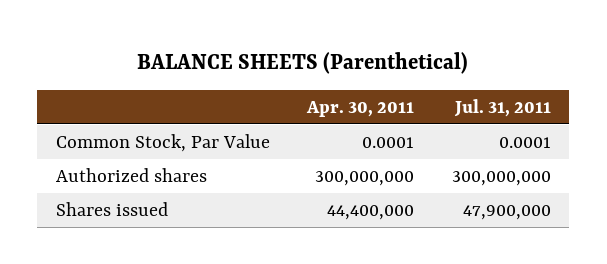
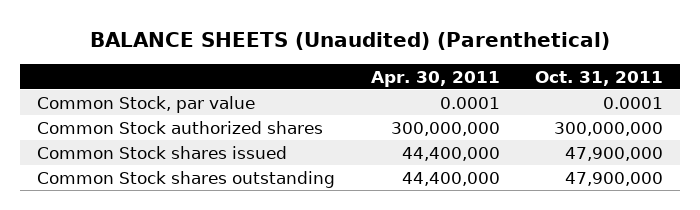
- BALANCE SHEETS (Parenthetical)
+ BALANCE SHEETS (Unaudited) (Parenthetical)
- | Apr. 30, 2011 | Jul. 31, 2011
+ | Apr. 30, 2011 | Oct. 31, 2011
- Common Stock, Par Value | 0.0001 | 0.0001
- Authorized shares | 300,000,000 | 300,000,000
- Shares issued | 44,400,000 | 47,900,000
+ Common Stock, par value | 0.0001 | 0.0001
+ Common Stock authorized shares | 300,000,000 | 300,000,000
+ Common Stock shares issued | 44,400,000 | 47,900,000
+ Common Stock shares outstanding | 44,400,000 | 47,900,000

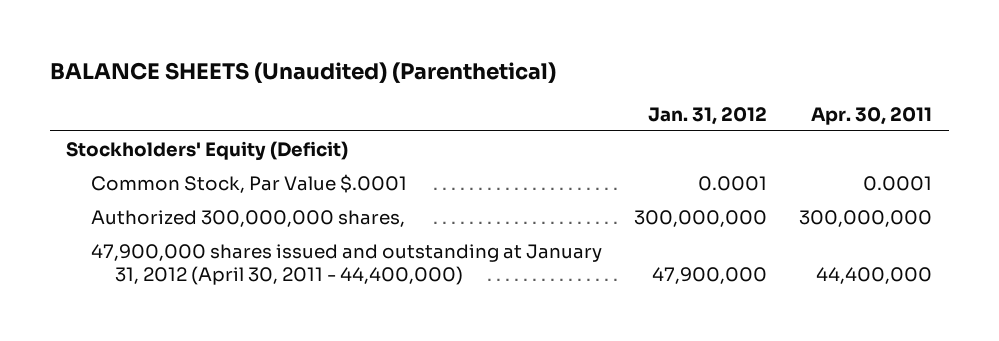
- | Apr. 30, 2011 | Oct. 31, 2011
+ | Jan. 31, 2012 | Apr. 30, 2011
- Common Stock, par value | 0.0001 | 0.0001
- Common Stock authorized shares | 300,000,000 | 300,000,000
- Common Stock shares issued | 44,400,000 | 47,900,000
- Common Stock shares outstanding | 44,400,000 | 47,900,000
+ Stockholders' Equity (Deficit)
+ Common Stock, Par Value $.0001 | 0.0001 | 0.0001
+ Authorized 300,000,000 shares, | 300,000,000 | 300,000,000
+ 47,900,000 shares issued and outstanding at January 31, 2012 (April 30, 2011 - 44,400,000) | 47,900,000 | 44,400,000

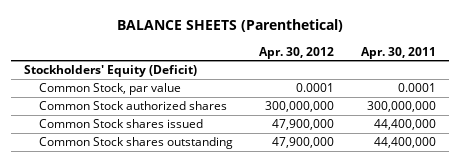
- BALANCE SHEETS (Unaudited) (Parenthetical)
+ BALANCE SHEETS (Parenthetical)
- | Jan. 31, 2012 | Apr. 30, 2011
+ | Apr. 30, 2012 | Apr. 30, 2011
- Common Stock, Par Value $.0001 | 0.0001 | 0.0001
- Authorized 300,000,000 shares, | 300,000,000 | 300,000,000
- 47,900,000 shares issued and outstanding at January 31, 2012 (April 30, 2011 - 44,400,000) | 47,900,000 | 44,400,000
+ Common Stock, par value | 0.0001 | 0.0001
+ Common Stock authorized shares | 300,000,000 | 300,000,000
+ Common Stock shares issued | 47,900,000 | 44,400,000
+ Common Stock shares outstanding | 47,900,000 | 44,400,000

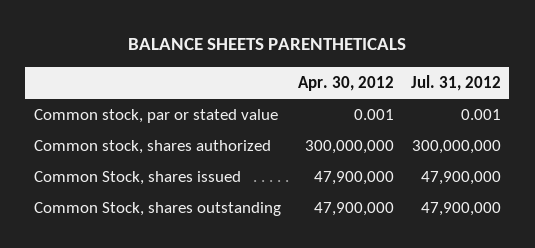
- BALANCE SHEETS (Parenthetical)
+ BALANCE SHEETS PARENTHETICALS
- | Apr. 30, 2012 | Apr. 30, 2011
+ | Apr. 30, 2012 | Jul. 31, 2012
- Stockholders' Equity (Deficit)
- Common Stock, par value | 0.0001 | 0.0001
- Common Stock authorized shares | 300,000,000 | 300,000,000
- Common Stock shares issued | 47,900,000 | 44,400,000
- Common Stock shares outstanding | 47,900,000 | 44,400,000
+ Common stock, par or stated value | 0.001 | 0.001
+ Common stock, shares authorized | 300,000,000 | 300,000,000
+ Common Stock, shares issued | 47,900,000 | 47,900,000
+ Common Stock, shares outstanding | 47,900,000 | 47,900,000

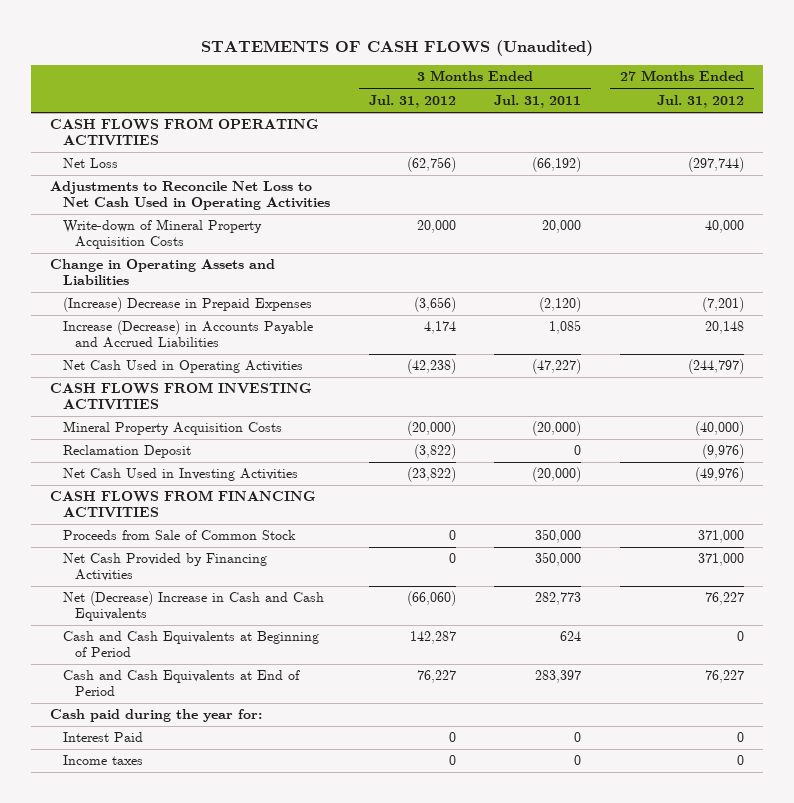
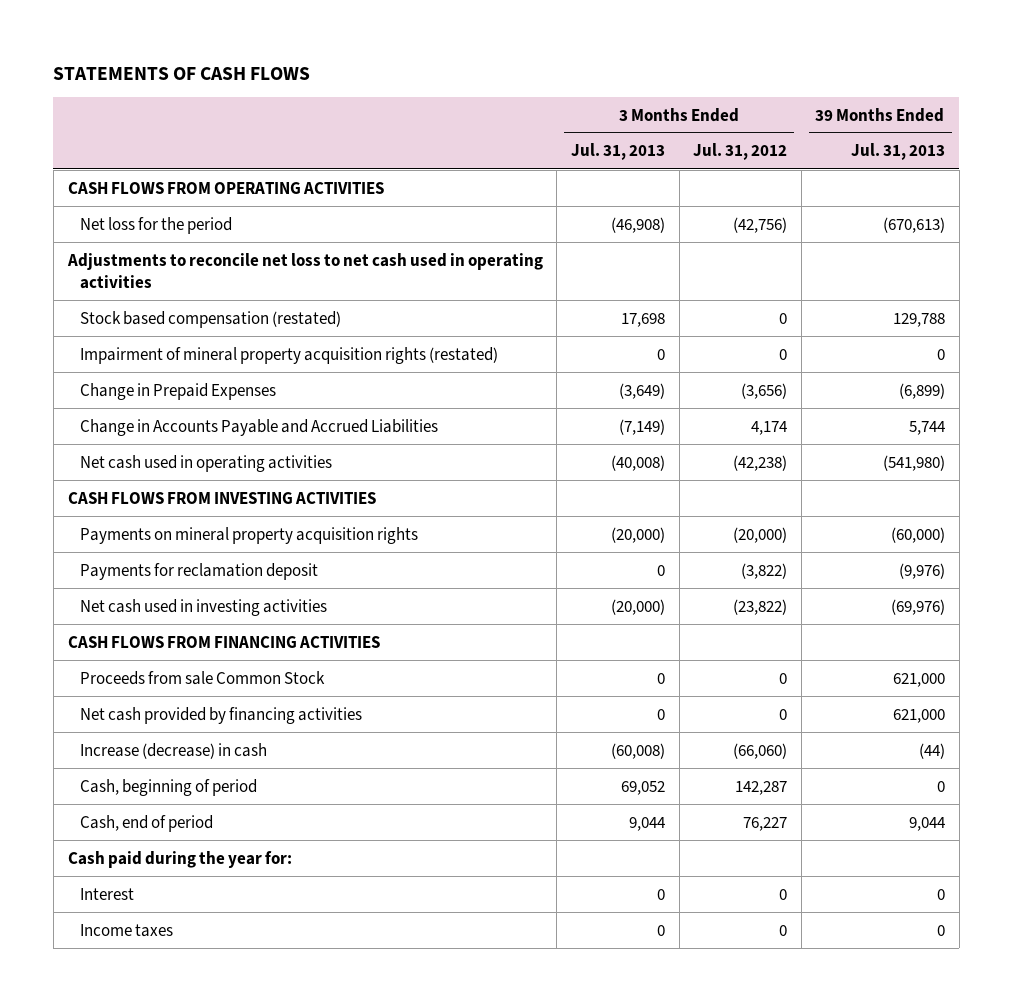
- STATEMENTS OF CASH FLOWS (Unaudited)
+ STATEMENTS OF CASH FLOWS
- | 3 Months Ended Jul. 31, 2012 | 3 Months Ended Jul. 31, 2011 | 27 Months Ended Jul. 31, 2012
+ | 3 Months Ended Jul. 31, 2013 | 3 Months Ended Jul. 31, 2012 | 39 Months Ended Jul. 31, 2013
- Net Loss | (62,756) | (66,192) | (297,744)
- Adjustments to Reconcile Net Loss to Net Cash Used in Operating Activities
- Write-down of Mineral Property Acquisition Costs | 20,000 | 20,000 | 40,000
- Change in Operating Assets and Liabilities
- (Increase) Decrease in Prepaid Expenses | (3,656) | (2,120) | (7,201)
- Increase (Decrease) in Accounts Payable and Accrued Liabilities | 4,174 | 1,085 | 20,148
- Net Cash Used in Operating Activities | (42,238) | (47,227) | (244,797)
+ Net loss for the period | (46,908) | (42,756) | (670,613)
+ Adjustments to reconcile net loss to net cash used in operating activities
+ Stock based compensation (restated) | 17,698 | 0 | 129,788
+ Impairment of mineral property acquisition rights (restated) | 0 | 0 | 0
+ Change in Prepaid Expenses | (3,649) | (3,656) | (6,899)
+ Change in Accounts Payable and Accrued Liabilities | (7,149) | 4,174 | 5,744
+ Net cash used in operating activities | (40,008) | (42,238) | (541,980)
- Mineral Property Acquisition Costs | (20,000) | (20,000) | (40,000)
- Reclamation Deposit | (3,822) | 0 | (9,976)
- Net Cash Used in Investing Activities | (23,822) | (20,000) | (49,976)
+ Payments on mineral property acquisition rights | (20,000) | (20,000) | (60,000)
+ Payments for reclamation deposit | 0 | (3,822) | (9,976)
+ Net cash used in investing activities | (20,000) | (23,822) | (69,976)
- Proceeds from Sale of Common Stock | 0 | 350,000 | 371,000
- Net Cash Provided by Financing Activities | 0 | 350,000 | 371,000
- Net (Decrease) Increase in Cash and Cash Equivalents | (66,060) | 282,773 | 76,227
- Cash and Cash Equivalents at Beginning of Period | 142,287 | 624 | 0
- Cash and Cash Equivalents at End of Period | 76,227 | 283,397 | 76,227
+ Proceeds from sale Common Stock | 0 | 0 | 621,000
+ Net cash provided by financing activities | 0 | 0 | 621,000
+ Increase (decrease) in cash | (60,008) | (66,060) | (44)
+ Cash, beginning of period | 69,052 | 142,287 | 0
+ Cash, end of period | 9,044 | 76,227 | 9,044
- Interest Paid | 0 | 0 | 0
+ Interest | 0 | 0 | 0

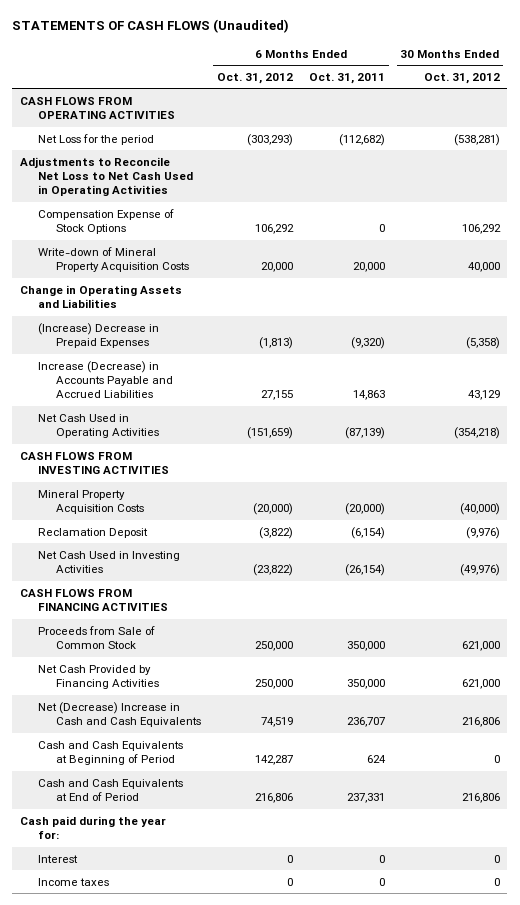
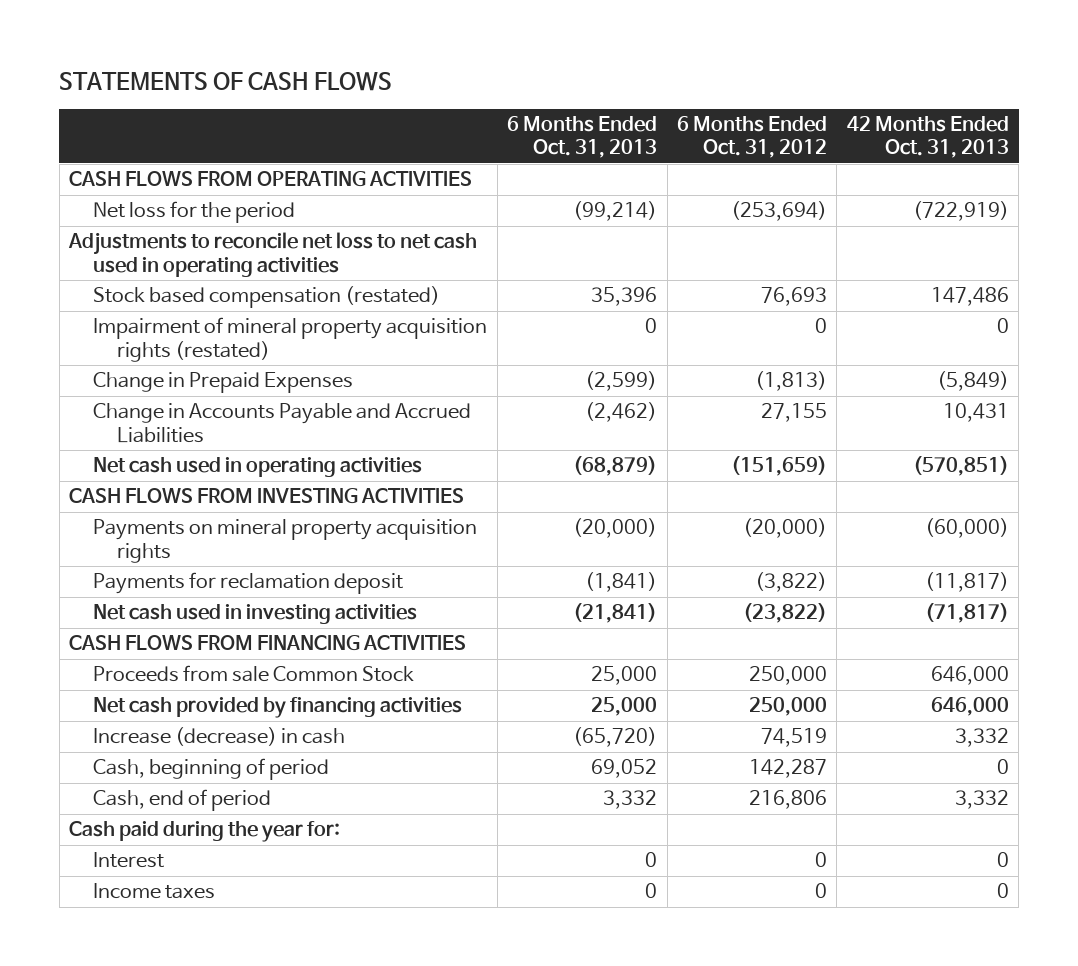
- STATEMENTS OF CASH FLOWS (Unaudited)
+ STATEMENTS OF CASH FLOWS
- | 6 Months Ended Oct. 31, 2012 | 6 Months Ended Oct. 31, 2011 | 30 Months Ended Oct. 31, 2012
+ | 6 Months Ended Oct. 31, 2013 | 6 Months Ended Oct. 31, 2012 | 42 Months Ended Oct. 31, 2013
- Net Loss for the period | (303,293) | (112,682) | (538,281)
- Adjustments to Reconcile Net Loss to Net Cash Used in Operating Activities
- Compensation Expense of Stock Options | 106,292 | 0 | 106,292
- Write-down of Mineral Property Acquisition Costs | 20,000 | 20,000 | 40,000
- Change in Operating Assets and Liabilities
- (Increase) Decrease in Prepaid Expenses | (1,813) | (9,320) | (5,358)
- Increase (Decrease) in Accounts Payable and Accrued Liabilities | 27,155 | 14,863 | 43,129
- Net Cash Used in Operating Activities | (151,659) | (87,139) | (354,218)
+ Net loss for the period | (99,214) | (253,694) | (722,919)
+ Adjustments to reconcile net loss to net cash used in operating activities
+ Stock based compensation (restated) | 35,396 | 76,693 | 147,486
+ Impairment of mineral property acquisition rights (restated) | 0 | 0 | 0
+ Change in Prepaid Expenses | (2,599) | (1,813) | (5,849)
+ Change in Accounts Payable and Accrued Liabilities | (2,462) | 27,155 | 10,431
+ Net cash used in operating activities | (68,879) | (151,659) | (570,851)
- Mineral Property Acquisition Costs | (20,000) | (20,000) | (40,000)
- Reclamation Deposit | (3,822) | (6,154) | (9,976)
- Net Cash Used in Investing Activities | (23,822) | (26,154) | (49,976)
+ Payments on mineral property acquisition rights | (20,000) | (20,000) | (60,000)
+ Payments for reclamation deposit | (1,841) | (3,822) | (11,817)
+ Net cash used in investing activities | (21,841) | (23,822) | (71,817)
- Proceeds from Sale of Common Stock | 250,000 | 350,000 | 621,000
- Net Cash Provided by Financing Activities | 250,000 | 350,000 | 621,000
- Net (Decrease) Increase in Cash and Cash Equivalents | 74,519 | 236,707 | 216,806
- Cash and Cash Equivalents at Beginning of Period | 142,287 | 624 | 0
- Cash and Cash Equivalents at End of Period | 216,806 | 237,331 | 216,806
+ Proceeds from sale Common Stock | 25,000 | 250,000 | 646,000
+ Net cash provided by financing activities | 25,000 | 250,000 | 646,000
+ Increase (decrease) in cash | (65,720) | 74,519 | 3,332
+ Cash, beginning of period | 69,052 | 142,287 | 0
+ Cash, end of period | 3,332 | 216,806 | 3,332

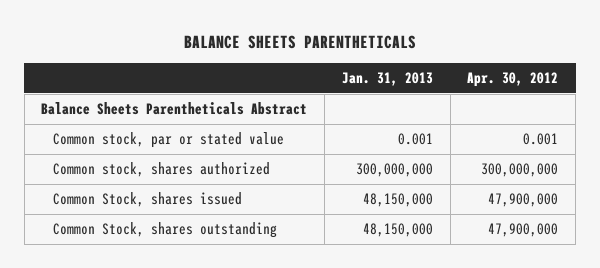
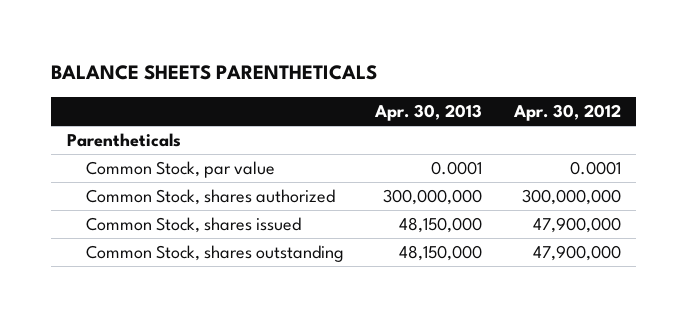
- | Jan. 31, 2013 | Apr. 30, 2012
+ | Apr. 30, 2013 | Apr. 30, 2012
- Balance Sheets Parentheticals Abstract
- Common stock, par or stated value | 0.001 | 0.001
- Common stock, shares authorized | 300,000,000 | 300,000,000
+ Parentheticals
+ Common Stock, par value | 0.0001 | 0.0001
+ Common Stock, shares authorized | 300,000,000 | 300,000,000

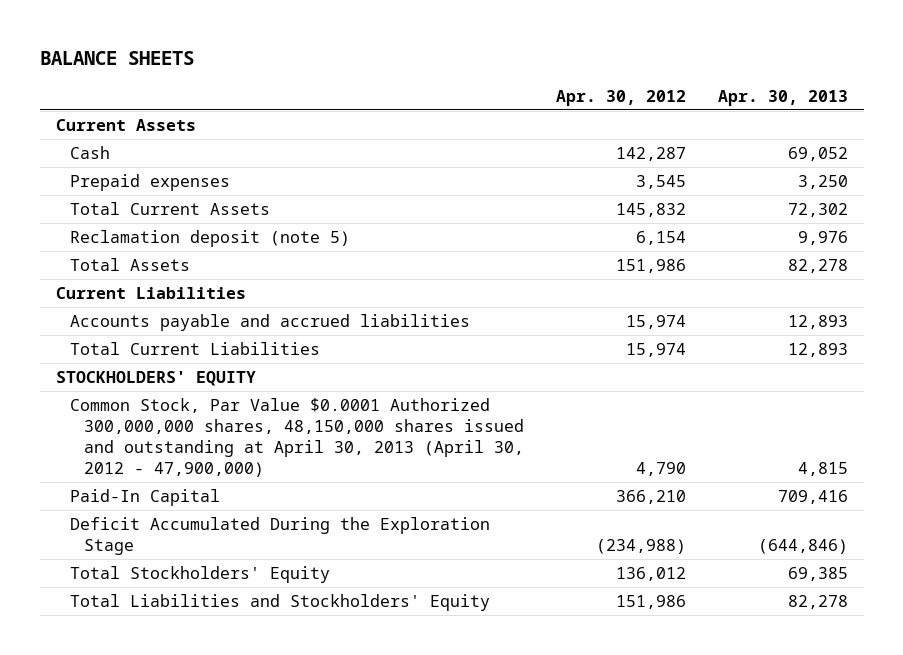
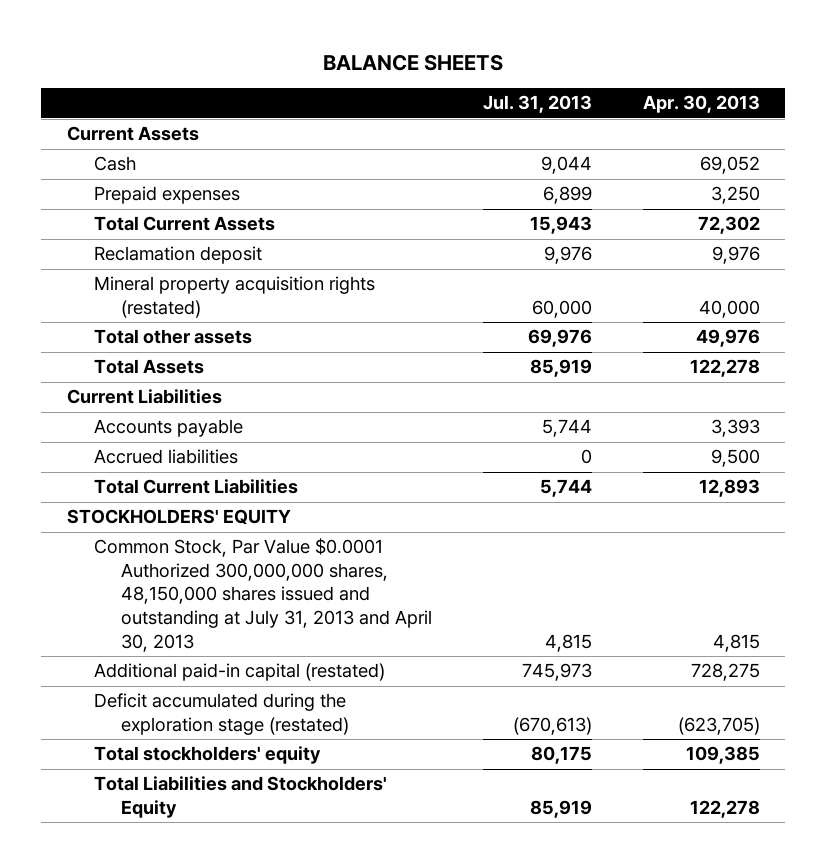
- | Apr. 30, 2012 | Apr. 30, 2013
+ | Jul. 31, 2013 | Apr. 30, 2013
- Reclamation deposit (note 5) | 6,154 | 9,976
- Total Assets | 151,986 | 82,278
+ Reclamation deposit | 9,976 | 9,976
+ Mineral property acquisition rights (restated) | 60,000 | 40,000
+ Total other assets | 69,976 | 49,976
+ Total Assets | 85,919 | 122,278
- Accounts payable and accrued liabilities | 15,974 | 12,893
+ Accounts payable | 5,744 | 3,393
+ Accrued liabilities | 0 | 9,500
- Common Stock, Par Value $0.0001 Authorized 300,000,000 shares, 48,150,000 shares issued and outstanding at April 30, 2013 (April 30, 2012 - 47,900,000) | 4,790 | 4,815
- Paid-In Capital | 366,210 | 709,416
- Deficit Accumulated During the Exploration Stage | (234,988) | (644,846)
- Total Stockholders' Equity | 136,012 | 69,385
- Total Liabilities and Stockholders' Equity | 151,986 | 82,278
+ Common Stock, Par Value $0.0001 Authorized 300,000,000 shares, 48,150,000 shares issued and outstanding at July 31, 2013 and April 30, 2013 | 4,815 | 4,815
+ Additional paid-in capital (restated) | 745,973 | 728,275
+ Deficit accumulated during the exploration stage (restated) | (670,613) | (623,705)
+ Total stockholders' equity | 80,175 | 109,385
+ Total Liabilities and Stockholders' Equity | 85,919 | 122,278

